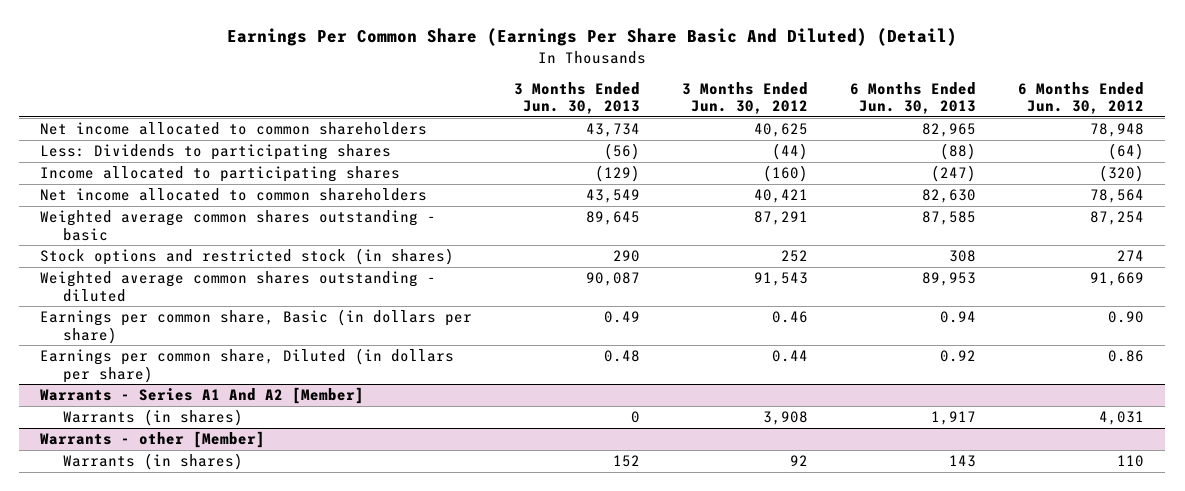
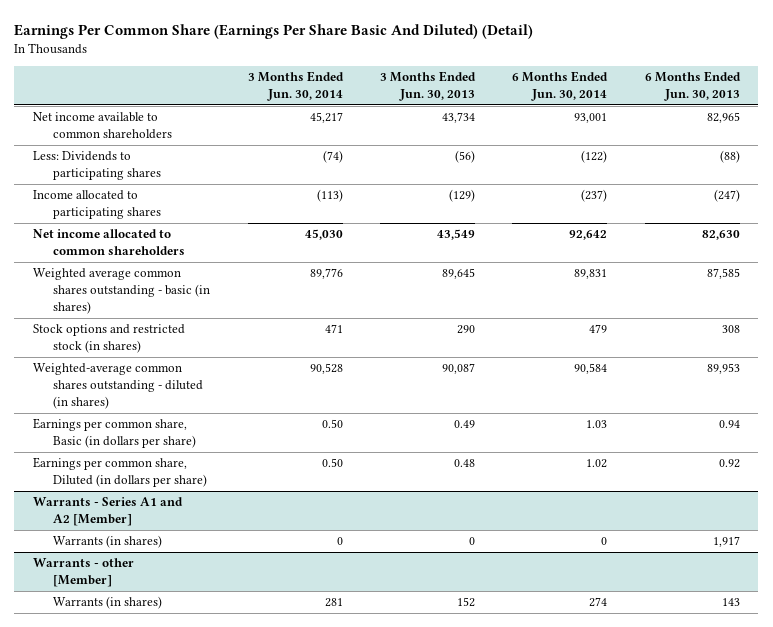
- | 3 Months Ended Jun. 30, 2013 | 3 Months Ended Jun. 30, 2012 | 6 Months Ended Jun. 30, 2013 | 6 Months Ended Jun. 30, 2012
+ | 3 Months Ended Jun. 30, 2014 | 3 Months Ended Jun. 30, 2013 | 6 Months Ended Jun. 30, 2014 | 6 Months Ended Jun. 30, 2013
- Net income allocated to common shareholders | 43,734 | 40,625 | 82,965 | 78,948
+ Net income available to common shareholders | 45,217 | 43,734 | 93,001 | 82,965
- Weighted average common shares outstanding - basic | 89,645 | 87,291 | 87,585 | 87,254
+ Weighted average common shares outstanding - basic (in shares) | 89,776 | 89,645 | 89,831 | 87,585
- Weighted average common shares outstanding - diluted | 90,087 | 91,543 | 89,953 | 91,669
+ Weighted-average common shares outstanding - diluted (in shares) | 90,528 | 90,087 | 90,584 | 89,953
- Warrants - Series A1 And A2 [Member]
+ Warrants - Series A1 and A2 [Member]

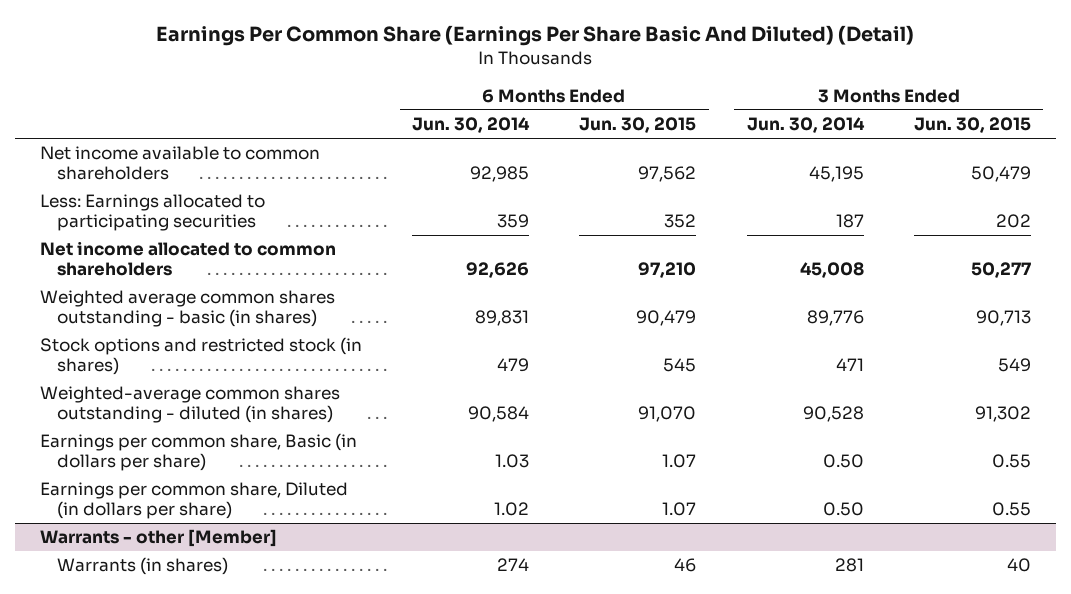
- | 3 Months Ended Jun. 30, 2014 | 3 Months Ended Jun. 30, 2013 | 6 Months Ended Jun. 30, 2014 | 6 Months Ended Jun. 30, 2013
+ | 6 Months Ended Jun. 30, 2014 | 6 Months Ended Jun. 30, 2015 | 3 Months Ended Jun. 30, 2014 | 3 Months Ended Jun. 30, 2015
- Net income available to common shareholders | 45,217 | 43,734 | 93,001 | 82,965
- Less: Dividends to participating shares | (74) | (56) | (122) | (88)
- Income allocated to participating shares | (113) | (129) | (237) | (247)
- Net income allocated to common shareholders | 45,030 | 43,549 | 92,642 | 82,630
+ Net income available to common shareholders | 92,985 | 97,562 | 45,195 | 50,479
+ Less: Earnings allocated to participating securities | 359 | 352 | 187 | 202
+ Net income allocated to common shareholders | 92,626 | 97,210 | 45,008 | 50,277
- Warrants - Series A1 and A2 [Member]
- Warrants (in shares) | 0 | 0 | 0 | 1,917

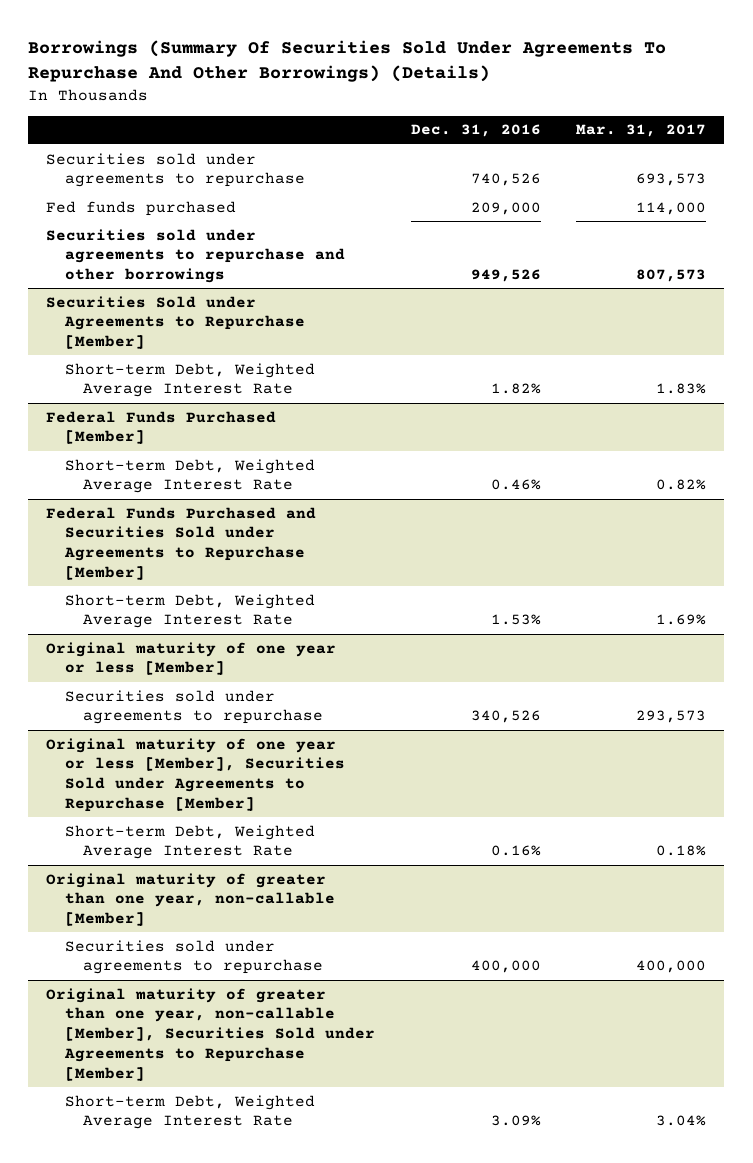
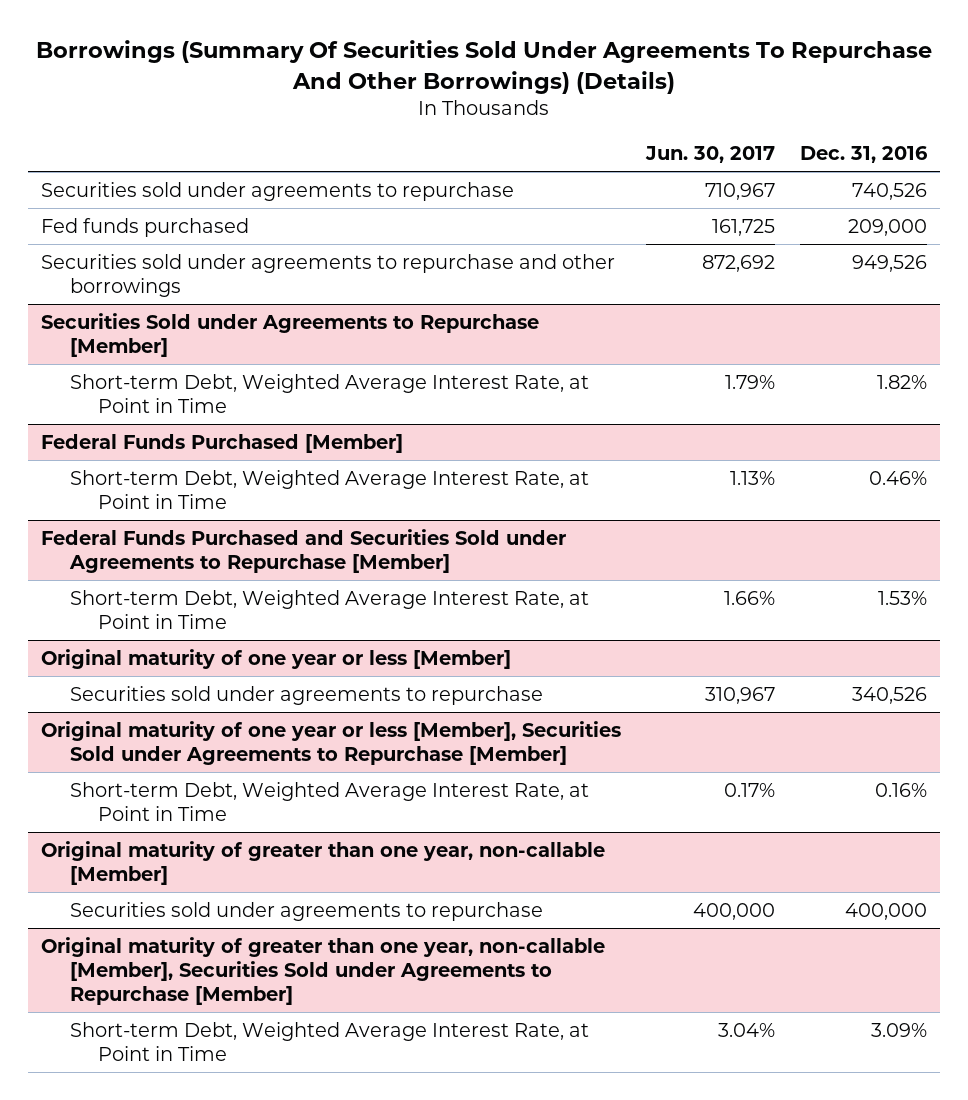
- | Dec. 31, 2016 | Mar. 31, 2017
+ | Jun. 30, 2017 | Dec. 31, 2016
@ Securities Sold under Agreements to Repurchase [Member]
- Short-term Debt, Weighted Average Interest Rate | 1.82% | 1.83%
+ Short-term Debt, Weighted Average Interest Rate, at Point in Time | 1.79% | 1.82%
@ Federal Funds Purchased [Member]
- Short-term Debt, Weighted Average Interest Rate | 0.46% | 0.82%
+ Short-term Debt, Weighted Average Interest Rate, at Point in Time | 1.13% | 0.46%
@ Federal Funds Purchased and Securities Sold under Agreements to Repurchase [Member]
- Short-term Debt, Weighted Average Interest Rate | 1.53% | 1.69%
+ Short-term Debt, Weighted Average Interest Rate, at Point in Time | 1.66% | 1.53%
@ Original maturity of one year or less [Member], Securities Sold under Agreements to Repurchase [Member]
- Short-term Debt, Weighted Average Interest Rate | 0.16% | 0.18%
+ Short-term Debt, Weighted Average Interest Rate, at Point in Time | 0.17% | 0.16%
@ Original maturity of greater than one year, non-callable [Member], Securities Sold under Agreements to Repurchase [Member]
- Short-term Debt, Weighted Average Interest Rate | 3.09% | 3.04%
+ Short-term Debt, Weighted Average Interest Rate, at Point in Time | 3.04% | 3.09%

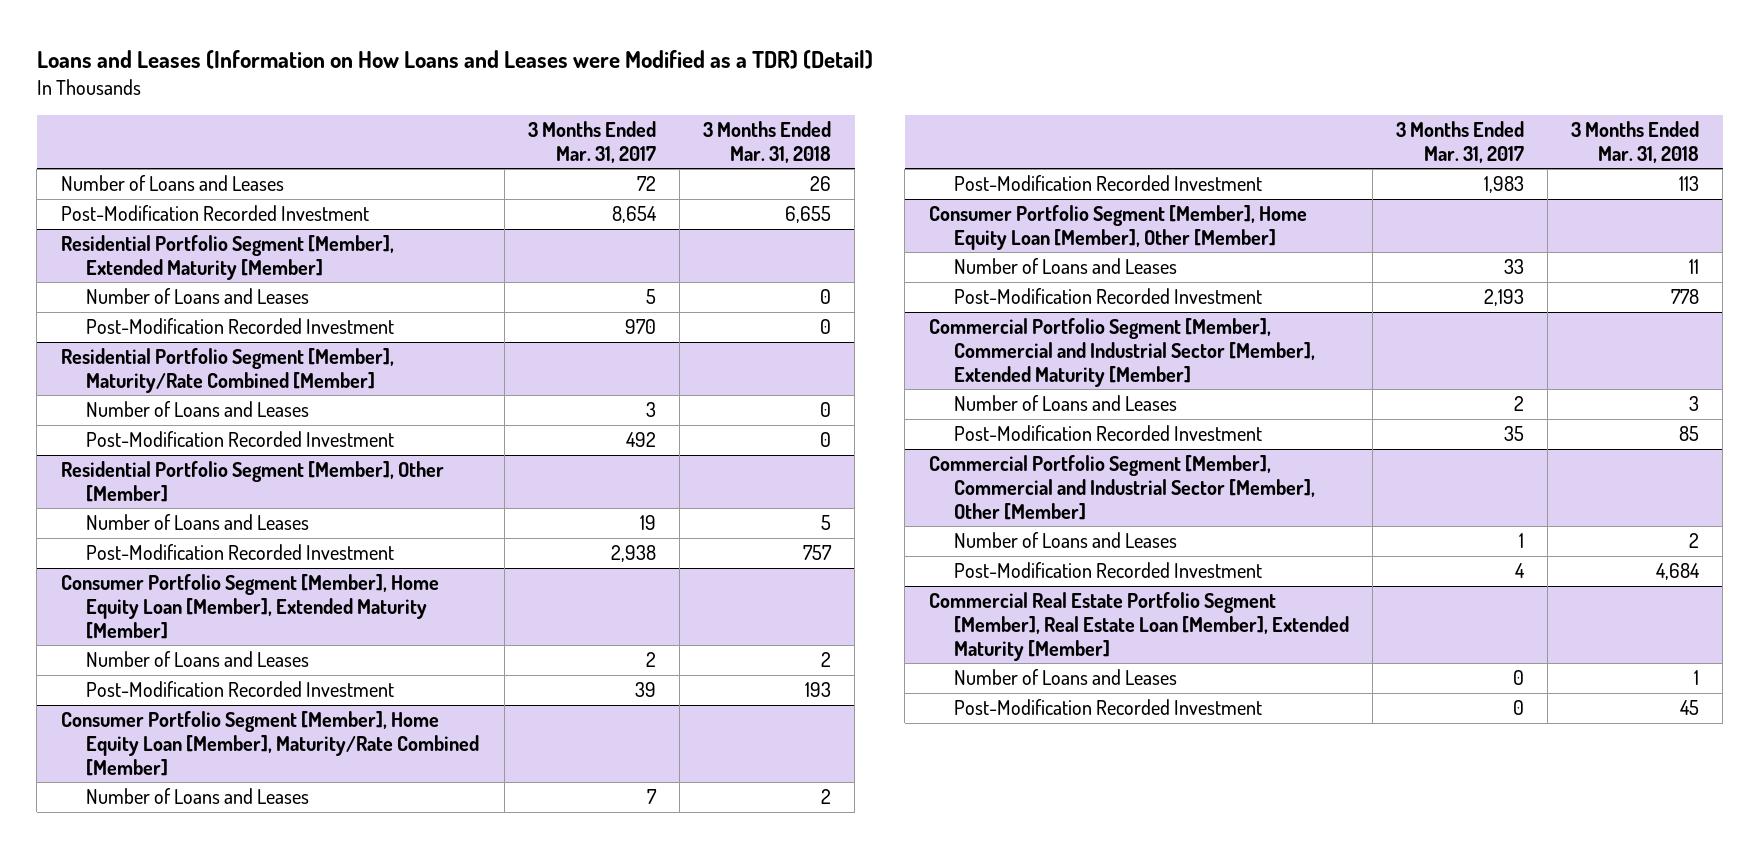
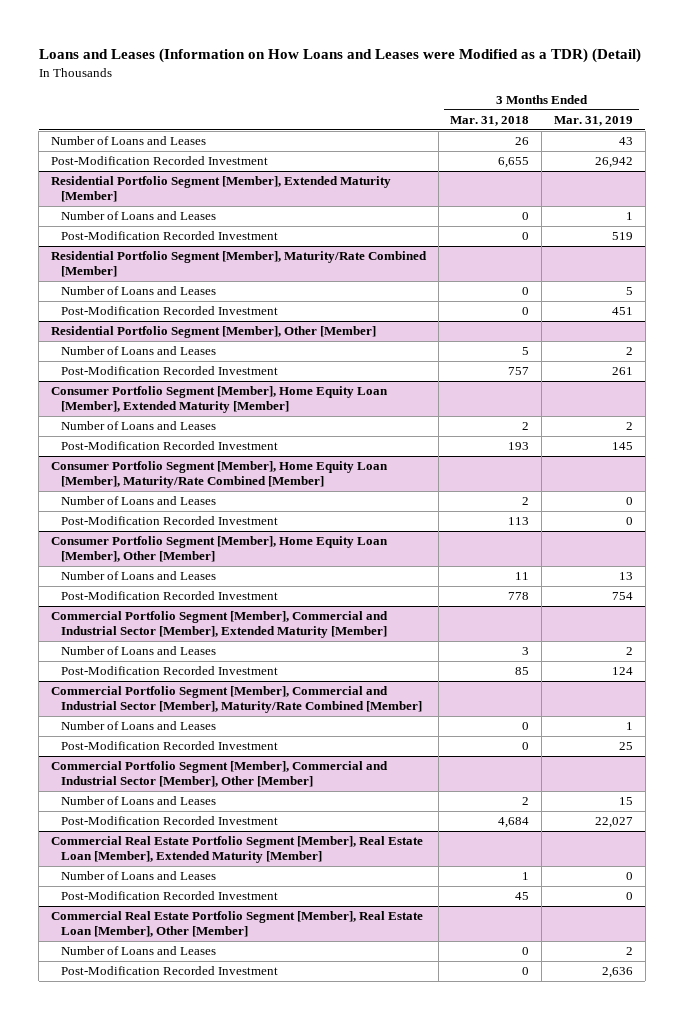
- | 3 Months Ended Mar. 31, 2017 | 3 Months Ended Mar. 31, 2018
+ | 3 Months Ended Mar. 31, 2018 | 3 Months Ended Mar. 31, 2019
+ Commercial Portfolio Segment [Member], Commercial and Industrial Sector [Member], Maturity/Rate Combined [Member]
+ Number of Loans and Leases | 0 | 1
+ Post-Modification Recorded Investment | 0 | 25
+ Commercial Real Estate Portfolio Segment [Member], Real Estate Loan [Member], Other [Member]
+ Number of Loans and Leases | 0 | 2
+ Post-Modification Recorded Investment | 0 | 2,636

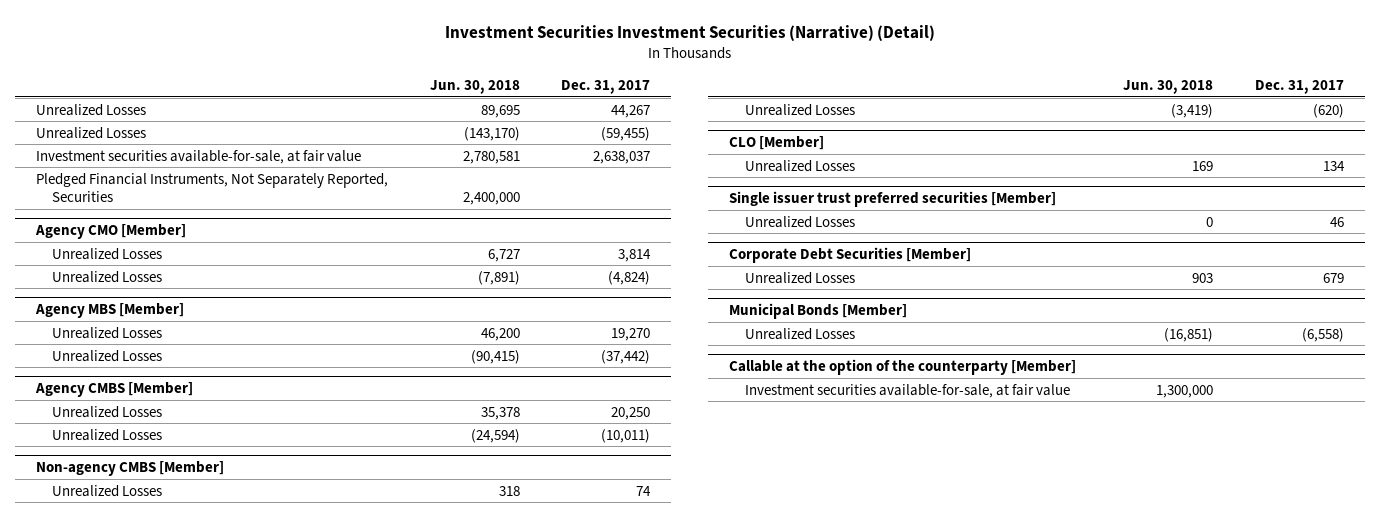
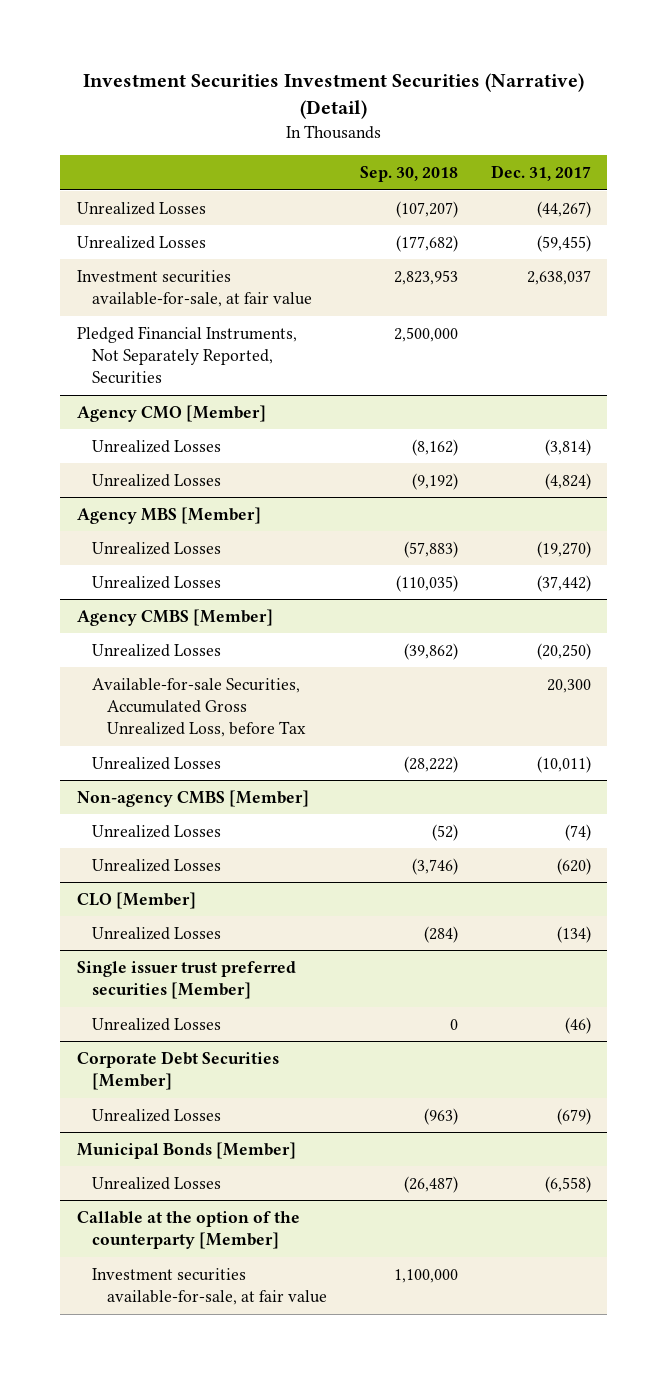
- | Jun. 30, 2018 | Dec. 31, 2017
+ | Sep. 30, 2018 | Dec. 31, 2017
- Unrealized Losses | 89,695 | 44,267
+ Unrealized Losses | (107,207) | (44,267)
@ Agency CMO [Member]
- Unrealized Losses | 6,727 | 3,814
+ Unrealized Losses | (8,162) | (3,814)
@ Agency MBS [Member]
- Unrealized Losses | 46,200 | 19,270
+ Unrealized Losses | (57,883) | (19,270)
@ Agency CMBS [Member]
- Unrealized Losses | 35,378 | 20,250
+ Unrealized Losses | (39,862) | (20,250)
+ Available-for-sale Securities, Accumulated Gross Unrealized Loss, before Tax | | 20,300
@ Non-agency CMBS [Member]
- Unrealized Losses | 318 | 74
+ Unrealized Losses | (52) | (74)
@ CLO [Member]
- Unrealized Losses | 169 | 134
+ Unrealized Losses | (284) | (134)
@ Single issuer trust preferred securities [Member]
- Unrealized Losses | 0 | 46
+ Unrealized Losses | 0 | (46)
@ Corporate Debt Securities [Member]
- Unrealized Losses | 903 | 679
+ Unrealized Losses | (963) | (679)

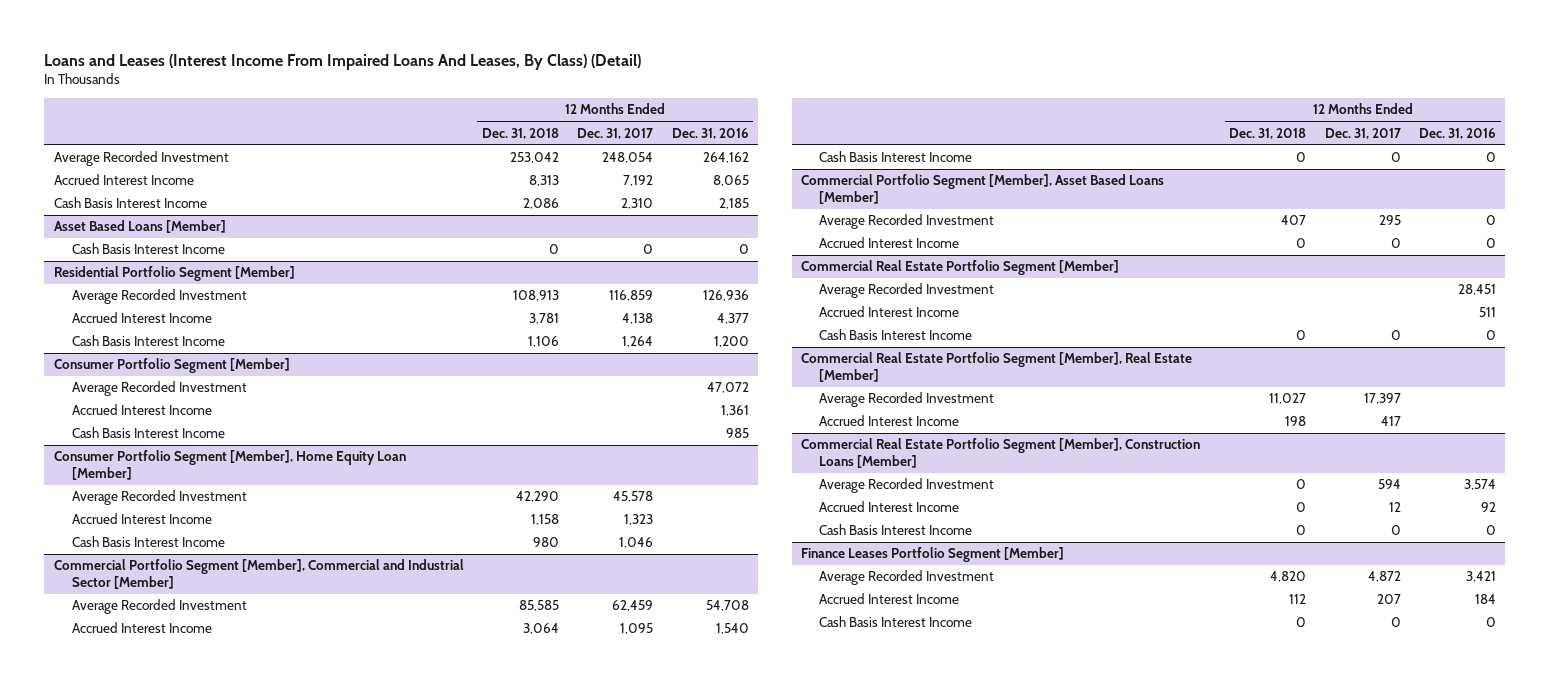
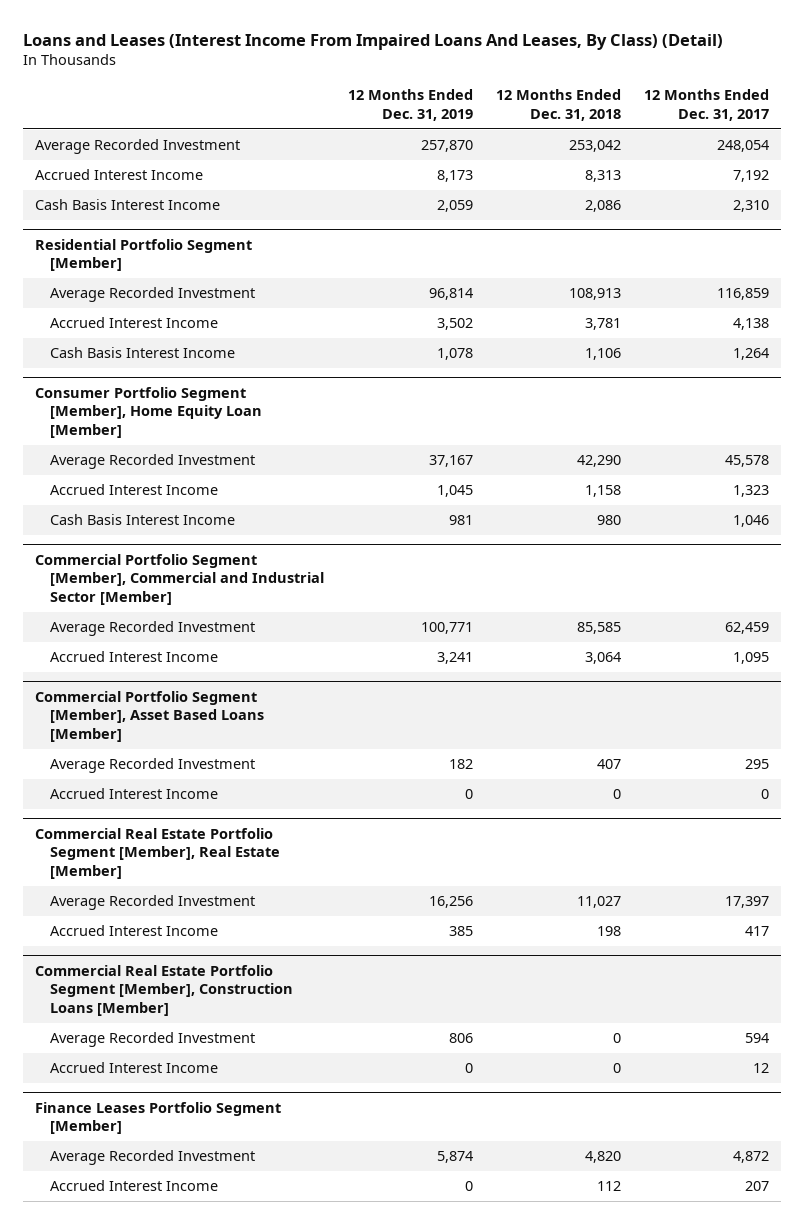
- | 12 Months Ended Dec. 31, 2018 | 12 Months Ended Dec. 31, 2017 | 12 Months Ended Dec. 31, 2016
+ | 12 Months Ended Dec. 31, 2019 | 12 Months Ended Dec. 31, 2018 | 12 Months Ended Dec. 31, 2017
- Asset Based Loans [Member]
- Cash Basis Interest Income | 0 | 0 | 0
- Consumer Portfolio Segment [Member]
- Average Recorded Investment | | | 47,072
- Accrued Interest Income | | | 1,361
- Cash Basis Interest Income | | | 985
@ Commercial Portfolio Segment [Member], Commercial and Industrial Sector [Member]
- Cash Basis Interest Income | 0 | 0 | 0
- Commercial Real Estate Portfolio Segment [Member]
- Average Recorded Investment | | | 28,451
- Accrued Interest Income | | | 511
- Cash Basis Interest Income | 0 | 0 | 0
@ Commercial Real Estate Portfolio Segment [Member], Construction Loans [Member]
- Cash Basis Interest Income | 0 | 0 | 0
@ Finance Leases Portfolio Segment [Member]
- Cash Basis Interest Income | 0 | 0 | 0

